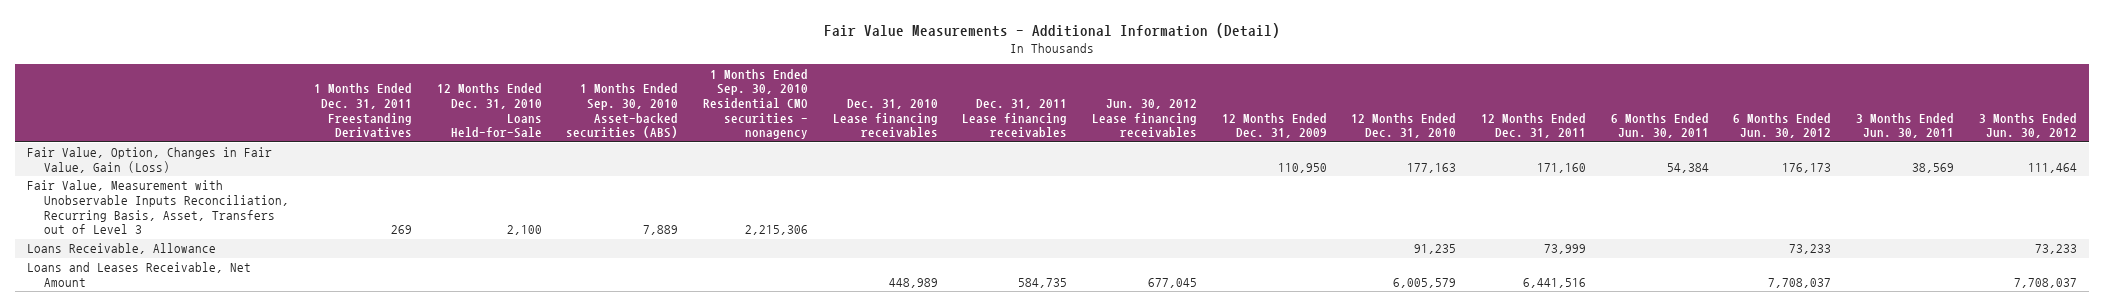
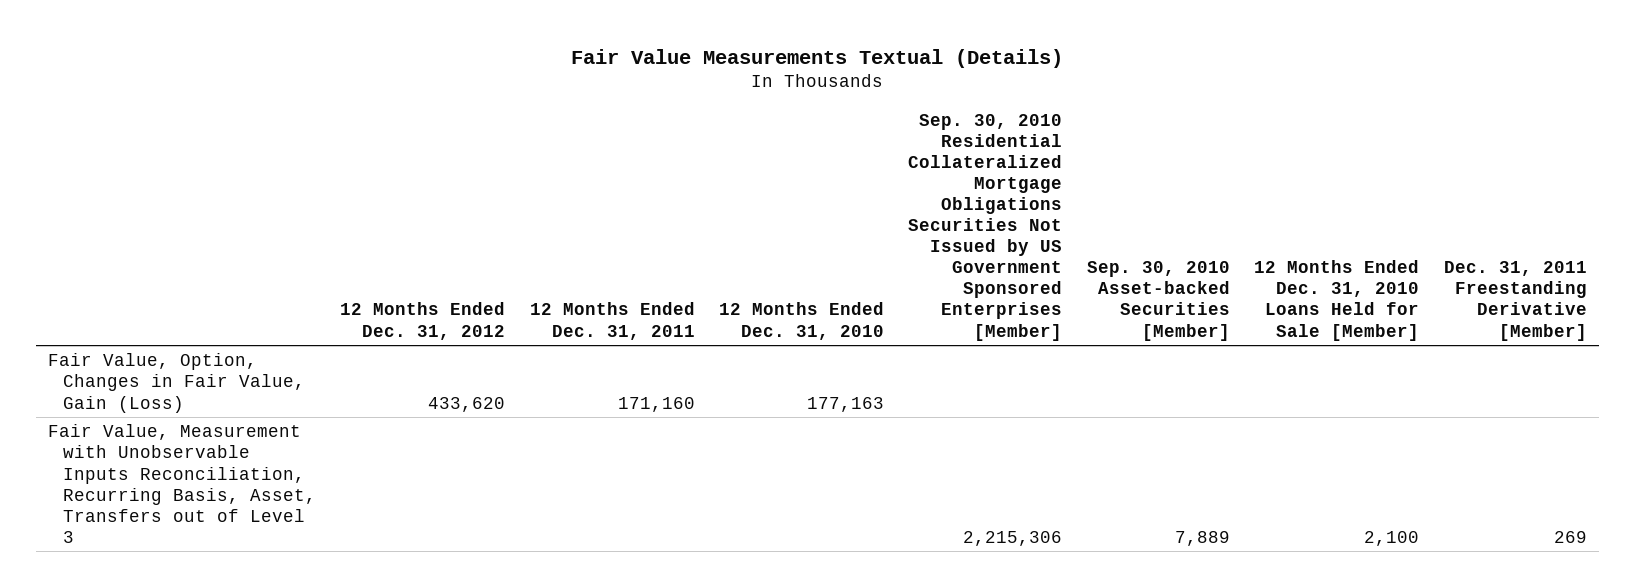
- Fair Value Measurements - Additional Information (Detail)
+ Fair Value Measurements Textual (Details)
- | 1 Months Ended Dec. 31, 2011 Freestanding Derivatives | 12 Months Ended Dec. 31, 2010 Loans Held-for-Sale | 1 Months Ended Sep. 30, 2010 Asset-backed securities (ABS) | 1 Months Ended Sep. 30, 2010 Residential CMO securities - nonagency | Dec. 31, 2010 Lease financing receivables | Dec. 31, 2011 Lease financing receivables | Jun. 30, 2012 Lease financing receivables | 12 Months Ended Dec. 31, 2009 | 12 Months Ended Dec. 31, 2010 | 12 Months Ended Dec. 31, 2011 | 6 Months Ended Jun. 30, 2011 | 6 Months Ended Jun. 30, 2012 | 3 Months Ended Jun. 30, 2011 | 3 Months Ended Jun. 30, 2012
+ | 12 Months Ended Dec. 31, 2012 | 12 Months Ended Dec. 31, 2011 | 12 Months Ended Dec. 31, 2010 | Sep. 30, 2010 Residential Collateralized Mortgage Obligations Securities Not Issued by US Government Sponsored Enterprises [Member] | Sep. 30, 2010 Asset-backed Securities [Member] | 12 Months Ended Dec. 31, 2010 Loans Held for Sale [Member] | Dec. 31, 2011 Freestanding Derivative [Member]
- Loans Receivable, Allowance | | | | | | | | | 91,235 | 73,999 | | 73,233 | | 73,233
- Loans and Leases Receivable, Net Amount | | | | | 448,989 | 584,735 | 677,045 | | 6,005,579 | 6,441,516 | | 7,708,037 | | 7,708,037

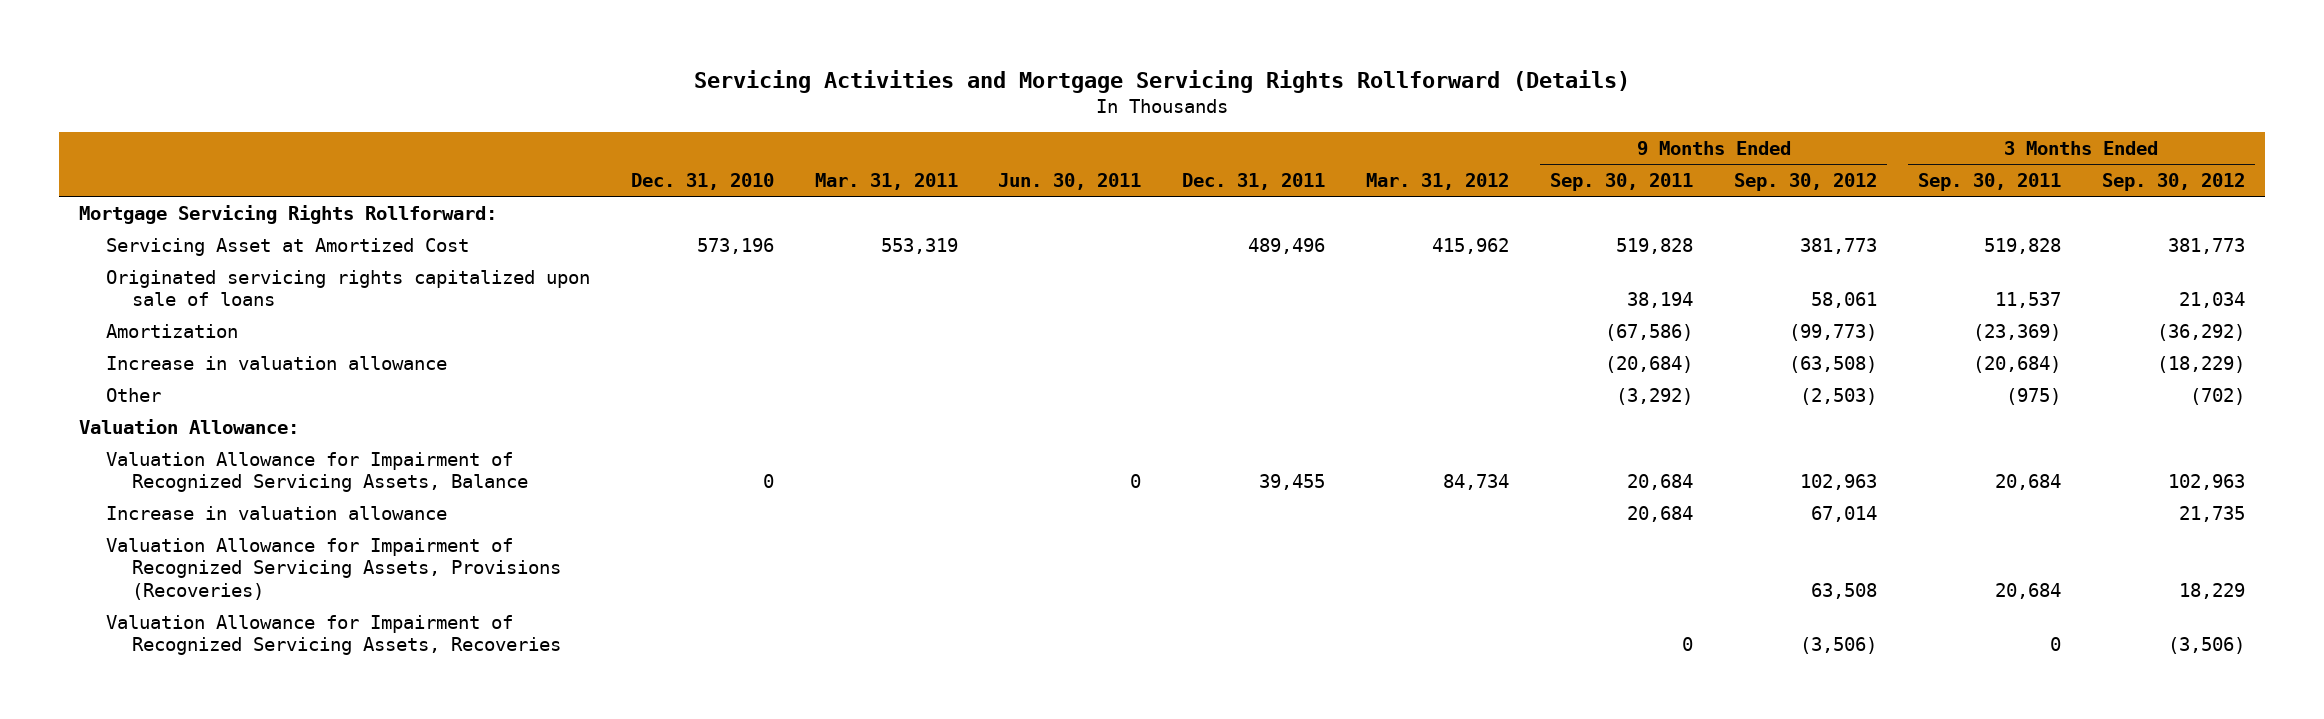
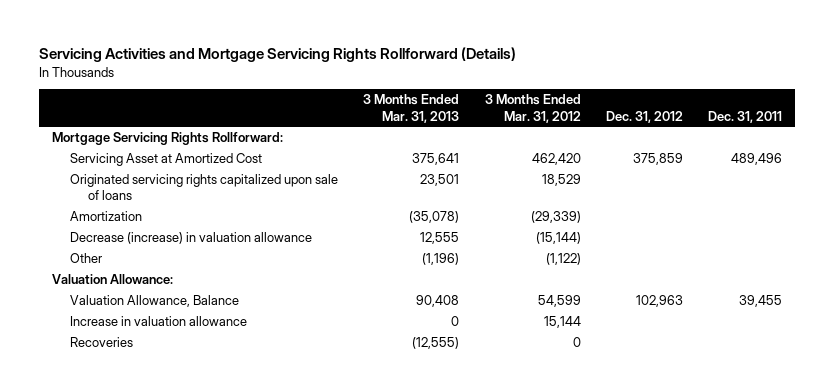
- | Dec. 31, 2010 | Mar. 31, 2011 | Jun. 30, 2011 | Dec. 31, 2011 | Mar. 31, 2012 | 9 Months Ended Sep. 30, 2011 | 9 Months Ended Sep. 30, 2012 | 3 Months Ended Sep. 30, 2011 | 3 Months Ended Sep. 30, 2012
+ | 3 Months Ended Mar. 31, 2013 | 3 Months Ended Mar. 31, 2012 | Dec. 31, 2012 | Dec. 31, 2011
- Increase in valuation allowance | | | | | | (20,684) | (63,508) | (20,684) | (18,229)
+ Decrease (increase) in valuation allowance | 12,555 | (15,144) | |
- Valuation Allowance for Impairment of Recognized Servicing Assets, Balance | 0 | | 0 | 39,455 | 84,734 | 20,684 | 102,963 | 20,684 | 102,963
+ Valuation Allowance, Balance | 90,408 | 54,599 | 102,963 | 39,455
- Valuation Allowance for Impairment of Recognized Servicing Assets, Provisions (Recoveries) | | | | | | | 63,508 | 20,684 | 18,229
- Valuation Allowance for Impairment of Recognized Servicing Assets, Recoveries | | | | | | 0 | (3,506) | 0 | (3,506)
+ Recoveries | (12,555) | 0 | |

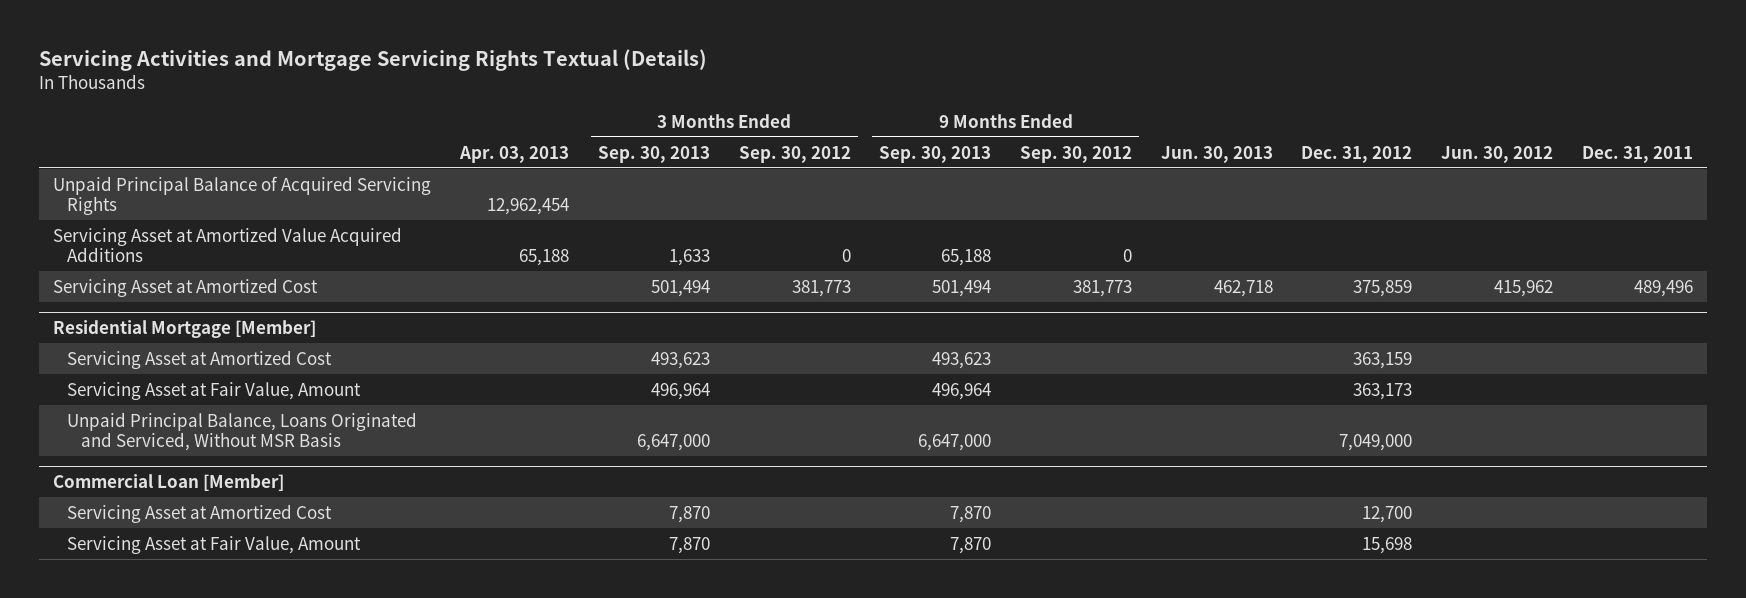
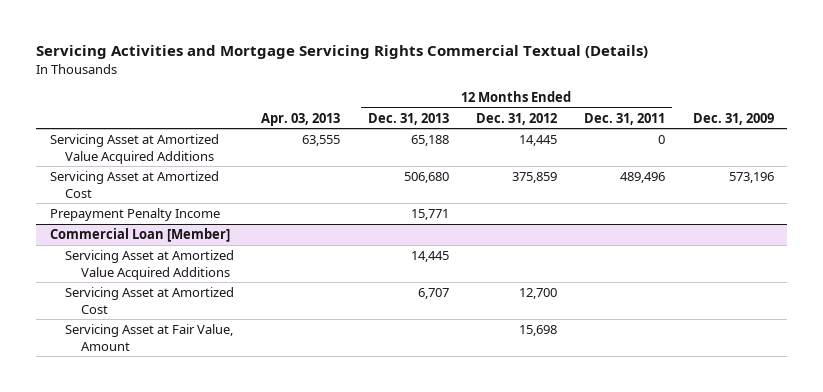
- Servicing Activities and Mortgage Servicing Rights Textual (Details)
+ Servicing Activities and Mortgage Servicing Rights Commercial Textual (Details)
- | Apr. 03, 2013 | 3 Months Ended Sep. 30, 2013 | 3 Months Ended Sep. 30, 2012 | 9 Months Ended Sep. 30, 2013 | 9 Months Ended Sep. 30, 2012 | Jun. 30, 2013 | Dec. 31, 2012 | Jun. 30, 2012 | Dec. 31, 2011
+ | Apr. 03, 2013 | 12 Months Ended Dec. 31, 2013 | 12 Months Ended Dec. 31, 2012 | 12 Months Ended Dec. 31, 2011 | Dec. 31, 2009
- Unpaid Principal Balance of Acquired Servicing Rights | 12,962,454 | | | | | | | |
- Servicing Asset at Amortized Value Acquired Additions | 65,188 | 1,633 | 0 | 65,188 | 0 | | | |
+ Servicing Asset at Amortized Value Acquired Additions | 63,555 | 65,188 | 14,445 | 0 |
- Residential Mortgage [Member]
- Servicing Asset at Amortized Cost | | 493,623 | | 493,623 | | | 363,159 | |
- Servicing Asset at Fair Value, Amount | | 496,964 | | 496,964 | | | 363,173 | |
- Unpaid Principal Balance, Loans Originated and Serviced, Without MSR Basis | | 6,647,000 | | 6,647,000 | | | 7,049,000 | |
+ Prepayment Penalty Income | | 15,771 | | |
@ Commercial Loan [Member]
+ Servicing Asset at Amortized Value Acquired Additions | | 14,445 | | |

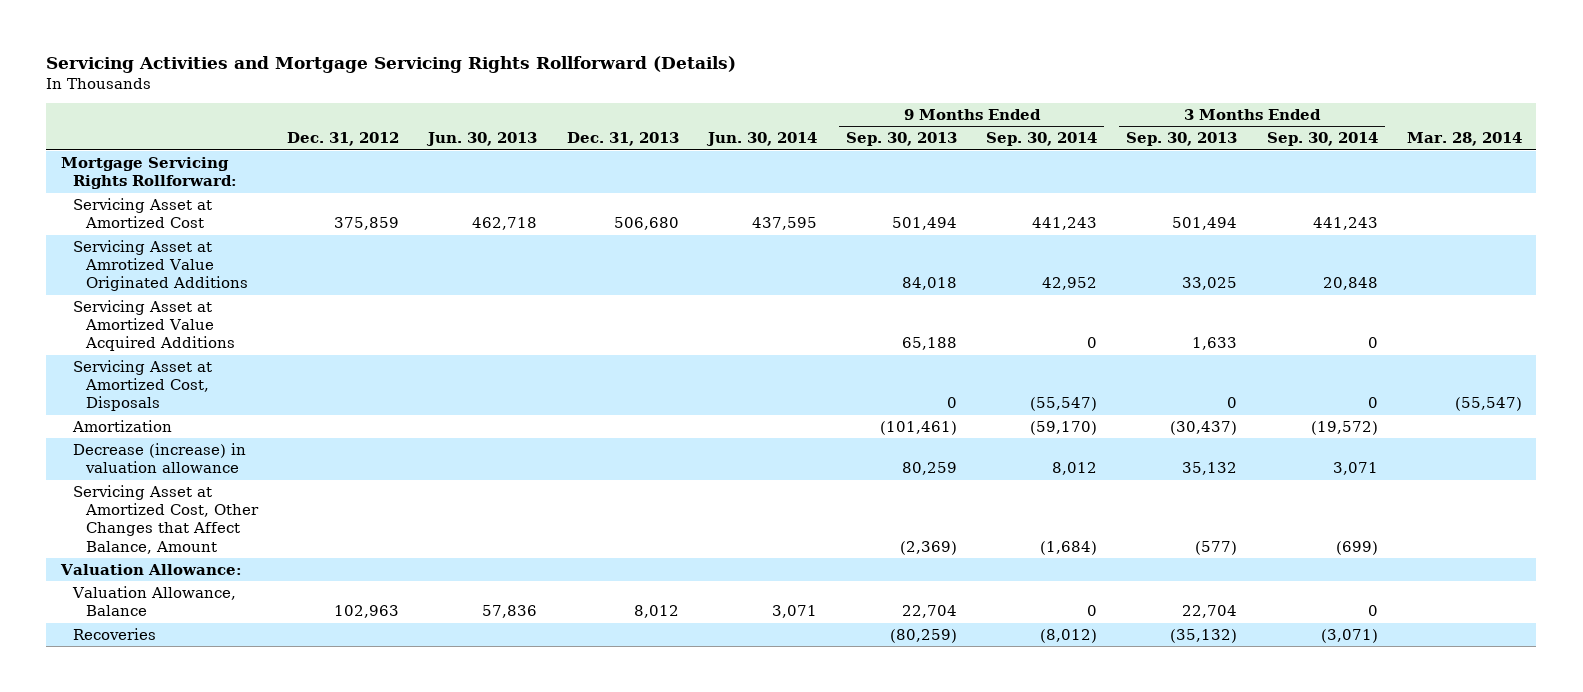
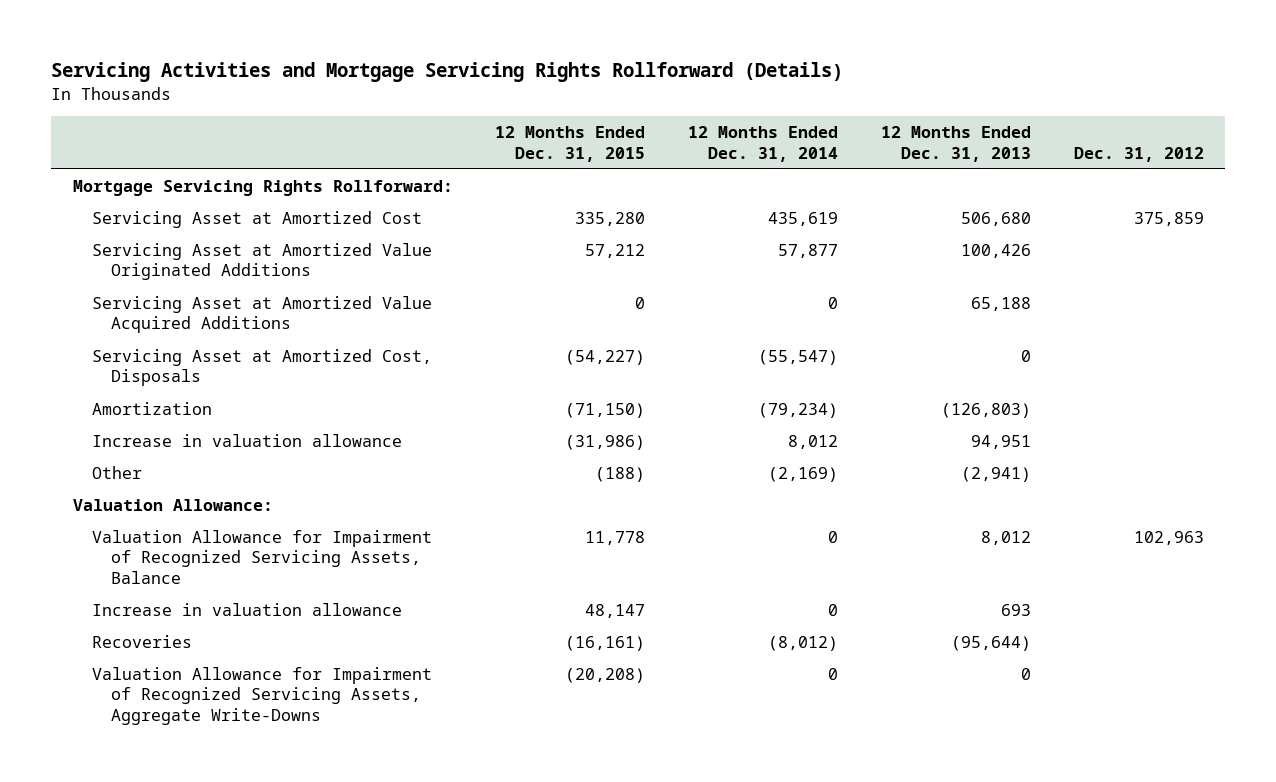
- | Dec. 31, 2012 | Jun. 30, 2013 | Dec. 31, 2013 | Jun. 30, 2014 | 9 Months Ended Sep. 30, 2013 | 9 Months Ended Sep. 30, 2014 | 3 Months Ended Sep. 30, 2013 | 3 Months Ended Sep. 30, 2014 | Mar. 28, 2014
+ | 12 Months Ended Dec. 31, 2015 | 12 Months Ended Dec. 31, 2014 | 12 Months Ended Dec. 31, 2013 | Dec. 31, 2012
- Servicing Asset at Amrotized Value Originated Additions | | | | | 84,018 | 42,952 | 33,025 | 20,848 |
+ Servicing Asset at Amortized Value Originated Additions | 57,212 | 57,877 | 100,426 |
- Decrease (increase) in valuation allowance | | | | | 80,259 | 8,012 | 35,132 | 3,071 |
- Servicing Asset at Amortized Cost, Other Changes that Affect Balance, Amount | | | | | (2,369) | (1,684) | (577) | (699) |
+ Increase in valuation allowance | (31,986) | 8,012 | 94,951 |
+ Other | (188) | (2,169) | (2,941) |
- Valuation Allowance, Balance | 102,963 | 57,836 | 8,012 | 3,071 | 22,704 | 0 | 22,704 | 0 |
+ Valuation Allowance for Impairment of Recognized Servicing Assets, Balance | 11,778 | 0 | 8,012 | 102,963
+ Increase in valuation allowance | 48,147 | 0 | 693 |
+ Valuation Allowance for Impairment of Recognized Servicing Assets, Aggregate Write-Downs | (20,208) | 0 | 0 |

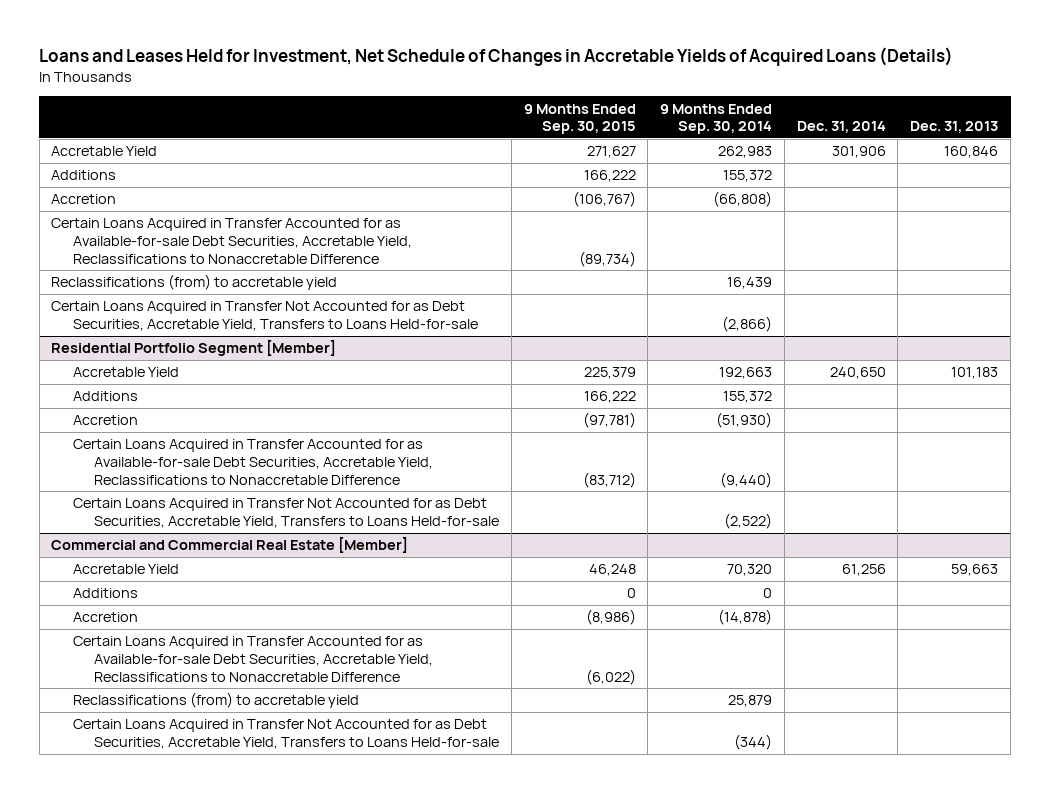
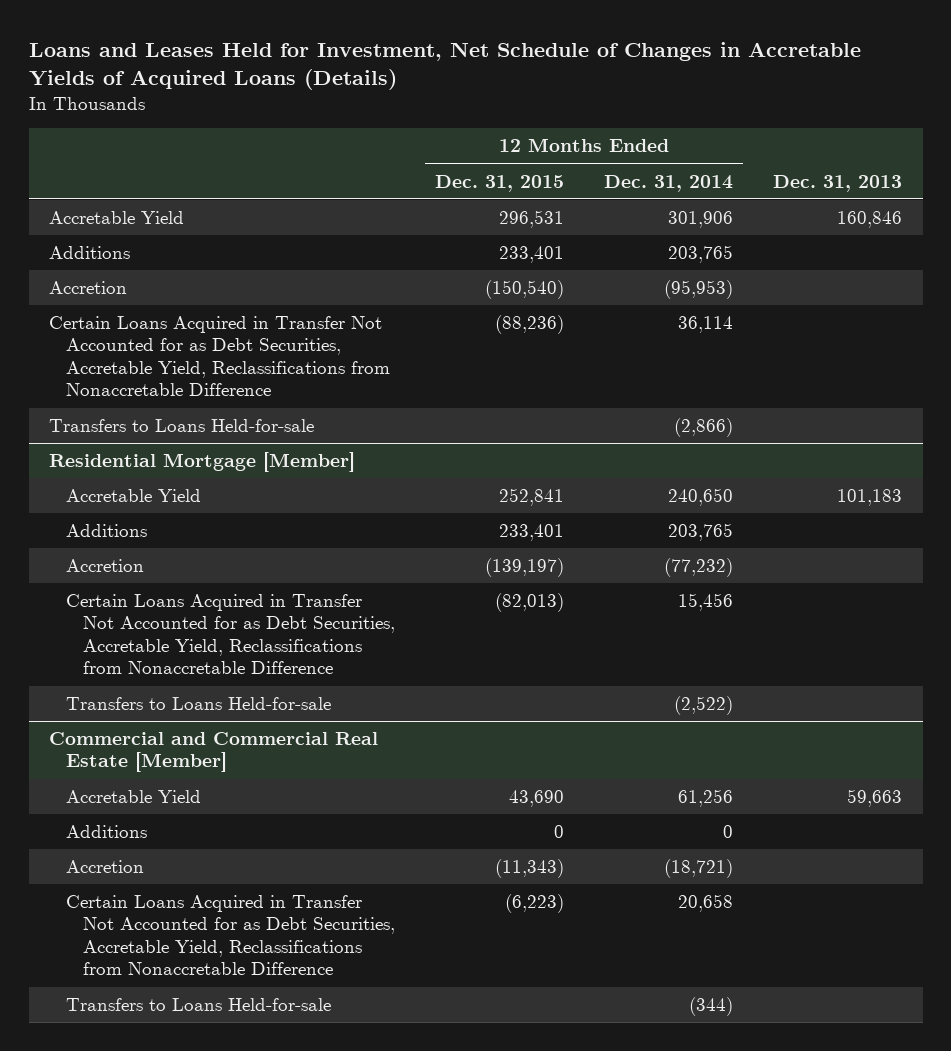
- | 9 Months Ended Sep. 30, 2015 | 9 Months Ended Sep. 30, 2014 | Dec. 31, 2014 | Dec. 31, 2013
+ | 12 Months Ended Dec. 31, 2015 | 12 Months Ended Dec. 31, 2014 | Dec. 31, 2013
- Certain Loans Acquired in Transfer Accounted for as Available-for-sale Debt Securities, Accretable Yield, Reclassifications to Nonaccretable Difference | (89,734) | | |
- Reclassifications (from) to accretable yield | | 16,439 | |
- Certain Loans Acquired in Transfer Not Accounted for as Debt Securities, Accretable Yield, Transfers to Loans Held-for-sale | | (2,866) | |
- Residential Portfolio Segment [Member]
+ Certain Loans Acquired in Transfer Not Accounted for as Debt Securities, Accretable Yield, Reclassifications from Nonaccretable Difference | (88,236) | 36,114 |
+ Transfers to Loans Held-for-sale | | (2,866) |
+ Residential Mortgage [Member]
- Certain Loans Acquired in Transfer Accounted for as Available-for-sale Debt Securities, Accretable Yield, Reclassifications to Nonaccretable Difference | (83,712) | (9,440) | |
- Certain Loans Acquired in Transfer Not Accounted for as Debt Securities, Accretable Yield, Transfers to Loans Held-for-sale | | (2,522) | |
+ Certain Loans Acquired in Transfer Not Accounted for as Debt Securities, Accretable Yield, Reclassifications from Nonaccretable Difference | (82,013) | 15,456 |
+ Transfers to Loans Held-for-sale | | (2,522) |
@ Commercial and Commercial Real Estate [Member]
- Certain Loans Acquired in Transfer Accounted for as Available-for-sale Debt Securities, Accretable Yield, Reclassifications to Nonaccretable Difference | (6,022) | | |
- Reclassifications (from) to accretable yield | | 25,879 | |
- Certain Loans Acquired in Transfer Not Accounted for as Debt Securities, Accretable Yield, Transfers to Loans Held-for-sale | | (344) | |
+ Certain Loans Acquired in Transfer Not Accounted for as Debt Securities, Accretable Yield, Reclassifications from Nonaccretable Difference | (6,223) | 20,658 |
+ Transfers to Loans Held-for-sale | | (344) |

